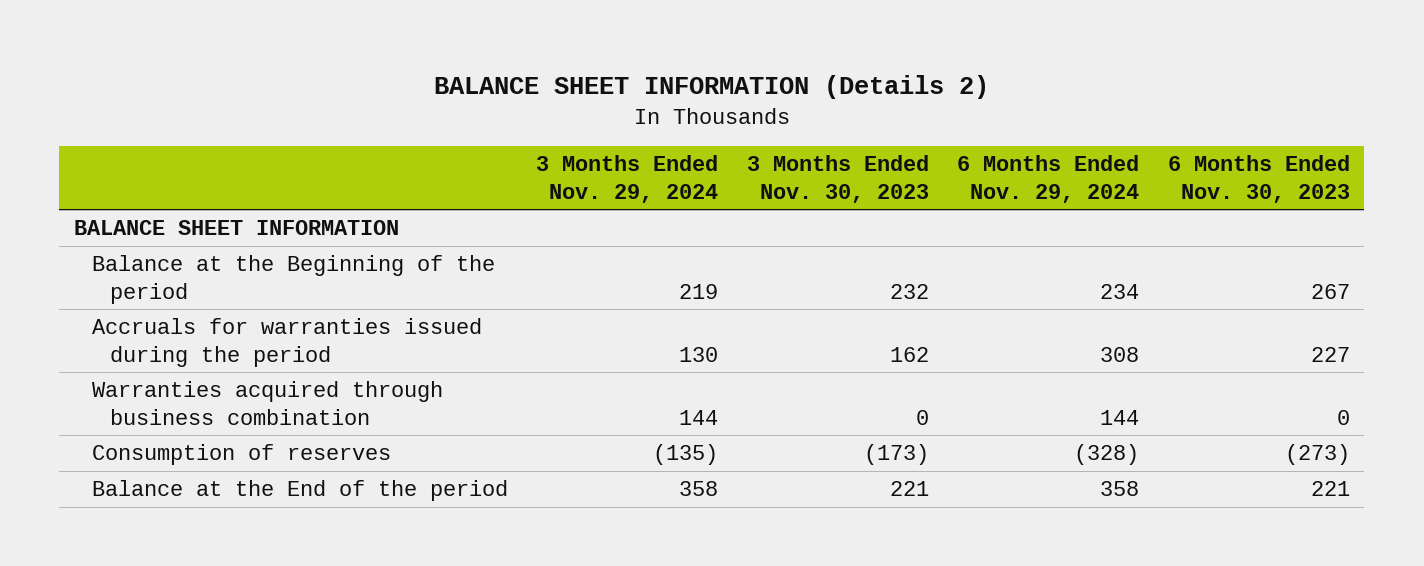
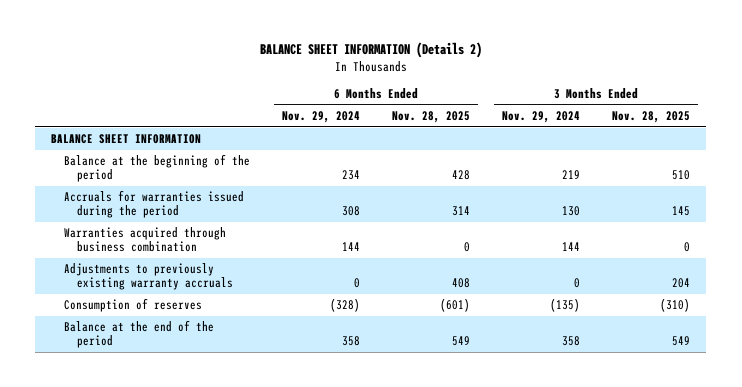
- | 3 Months Ended Nov. 29, 2024 | 3 Months Ended Nov. 30, 2023 | 6 Months Ended Nov. 29, 2024 | 6 Months Ended Nov. 30, 2023
+ | 6 Months Ended Nov. 29, 2024 | 6 Months Ended Nov. 28, 2025 | 3 Months Ended Nov. 29, 2024 | 3 Months Ended Nov. 28, 2025
- Balance at the Beginning of the period | 219 | 232 | 234 | 267
+ Balance at the beginning of the period | 234 | 428 | 219 | 510
+ Adjustments to previously existing warranty accruals | 0 | 408 | 0 | 204
- Balance at the End of the period | 358 | 221 | 358 | 221
+ Balance at the end of the period | 358 | 549 | 358 | 549

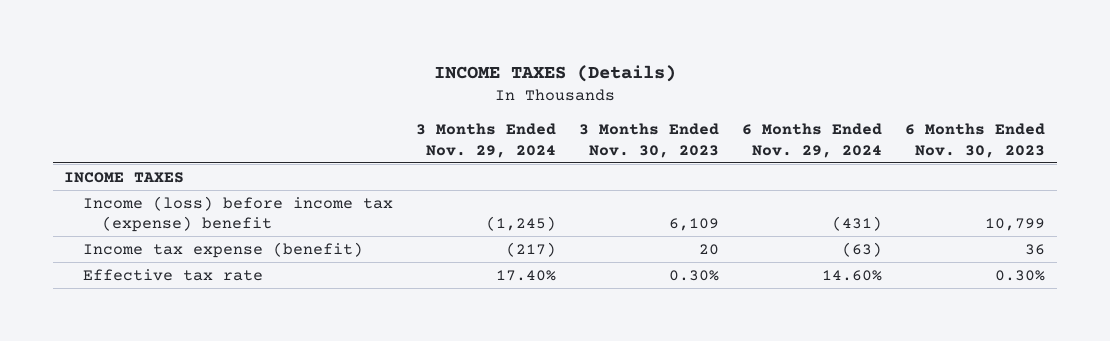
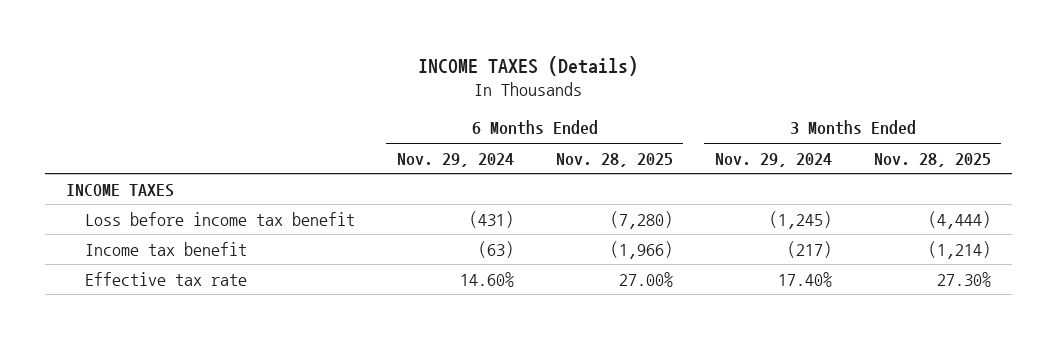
- | 3 Months Ended Nov. 29, 2024 | 3 Months Ended Nov. 30, 2023 | 6 Months Ended Nov. 29, 2024 | 6 Months Ended Nov. 30, 2023
+ | 6 Months Ended Nov. 29, 2024 | 6 Months Ended Nov. 28, 2025 | 3 Months Ended Nov. 29, 2024 | 3 Months Ended Nov. 28, 2025
- Income (loss) before income tax (expense) benefit | (1,245) | 6,109 | (431) | 10,799
- Income tax expense (benefit) | (217) | 20 | (63) | 36
+ Loss before income tax benefit | (431) | (7,280) | (1,245) | (4,444)
+ Income tax benefit | (63) | (1,966) | (217) | (1,214)

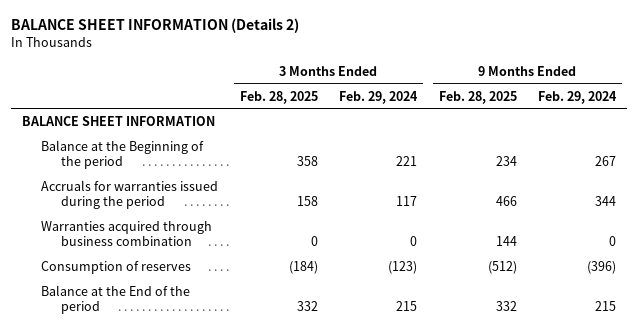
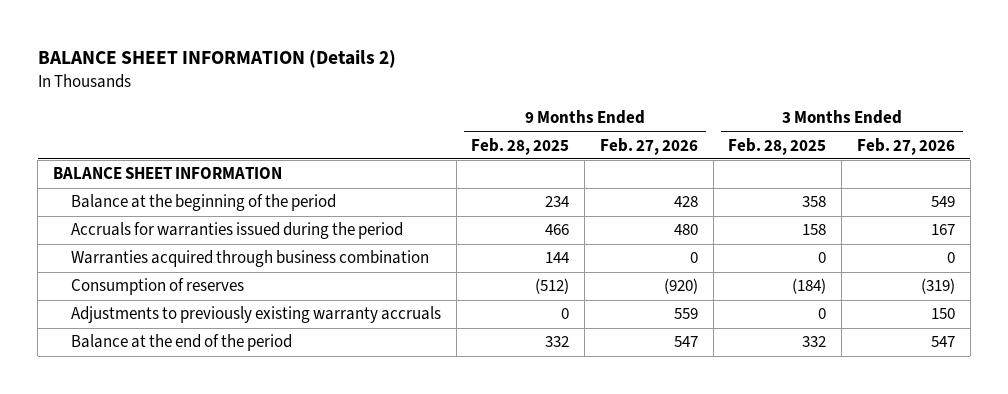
- | 3 Months Ended Feb. 28, 2025 | 3 Months Ended Feb. 29, 2024 | 9 Months Ended Feb. 28, 2025 | 9 Months Ended Feb. 29, 2024
+ | 9 Months Ended Feb. 28, 2025 | 9 Months Ended Feb. 27, 2026 | 3 Months Ended Feb. 28, 2025 | 3 Months Ended Feb. 27, 2026
- Balance at the Beginning of the period | 358 | 221 | 234 | 267
+ Balance at the beginning of the period | 234 | 428 | 358 | 549
- Balance at the End of the period | 332 | 215 | 332 | 215
+ Adjustments to previously existing warranty accruals | 0 | 559 | 0 | 150
+ Balance at the end of the period | 332 | 547 | 332 | 547

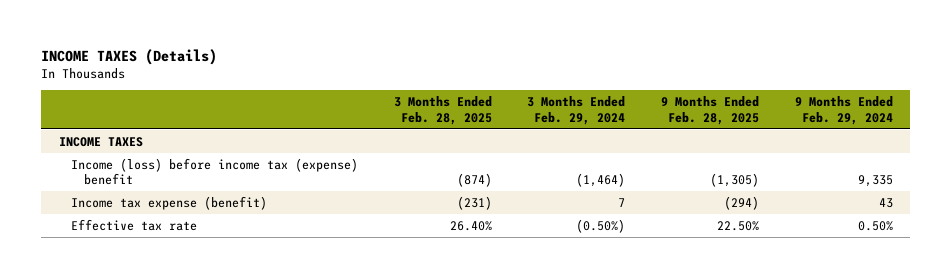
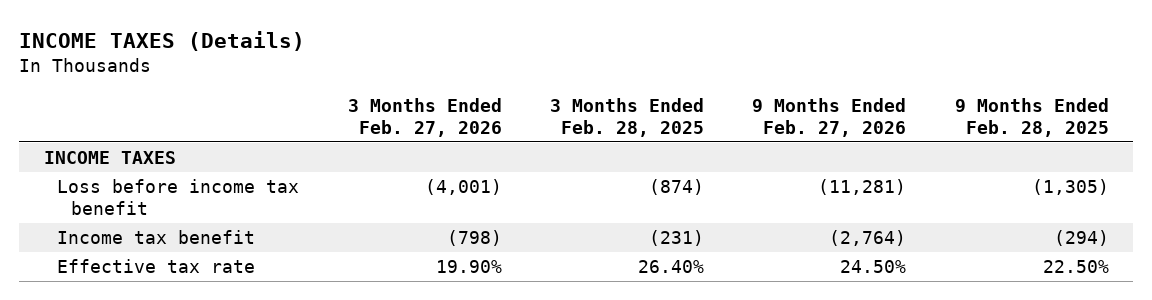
- | 3 Months Ended Feb. 28, 2025 | 3 Months Ended Feb. 29, 2024 | 9 Months Ended Feb. 28, 2025 | 9 Months Ended Feb. 29, 2024
+ | 3 Months Ended Feb. 27, 2026 | 3 Months Ended Feb. 28, 2025 | 9 Months Ended Feb. 27, 2026 | 9 Months Ended Feb. 28, 2025
- Income (loss) before income tax (expense) benefit | (874) | (1,464) | (1,305) | 9,335
- Income tax expense (benefit) | (231) | 7 | (294) | 43
+ Loss before income tax benefit | (4,001) | (874) | (11,281) | (1,305)
+ Income tax benefit | (798) | (231) | (2,764) | (294)

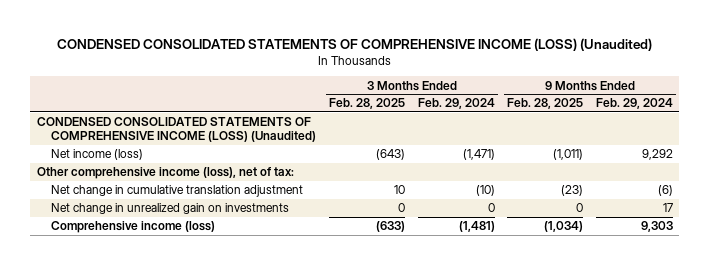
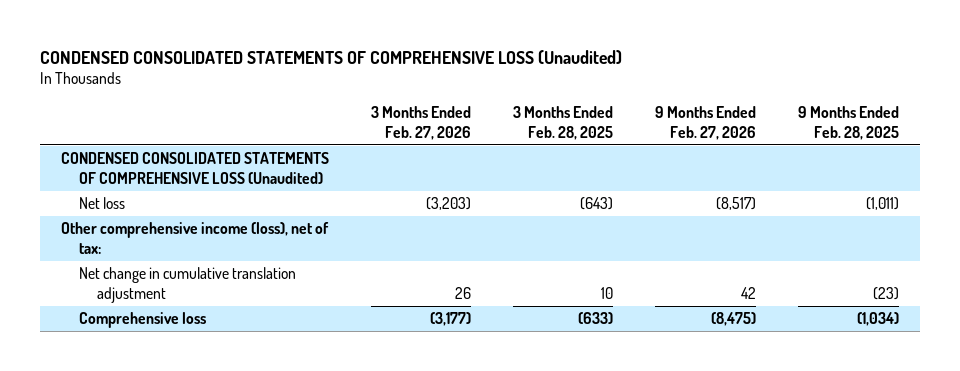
- CONDENSED CONSOLIDATED STATEMENTS OF COMPREHENSIVE INCOME (LOSS) (Unaudited)
+ CONDENSED CONSOLIDATED STATEMENTS OF COMPREHENSIVE LOSS (Unaudited)
- | 3 Months Ended Feb. 28, 2025 | 3 Months Ended Feb. 29, 2024 | 9 Months Ended Feb. 28, 2025 | 9 Months Ended Feb. 29, 2024
+ | 3 Months Ended Feb. 27, 2026 | 3 Months Ended Feb. 28, 2025 | 9 Months Ended Feb. 27, 2026 | 9 Months Ended Feb. 28, 2025
- CONDENSED CONSOLIDATED STATEMENTS OF COMPREHENSIVE INCOME (LOSS) (Unaudited)
- Net income (loss) | (643) | (1,471) | (1,011) | 9,292
+ CONDENSED CONSOLIDATED STATEMENTS OF COMPREHENSIVE LOSS (Unaudited)
+ Net loss | (3,203) | (643) | (8,517) | (1,011)
- Net change in unrealized gain on investments | 0 | 0 | 0 | 17
- Comprehensive income (loss) | (633) | (1,481) | (1,034) | 9,303
+ Comprehensive loss | (3,177) | (633) | (8,475) | (1,034)

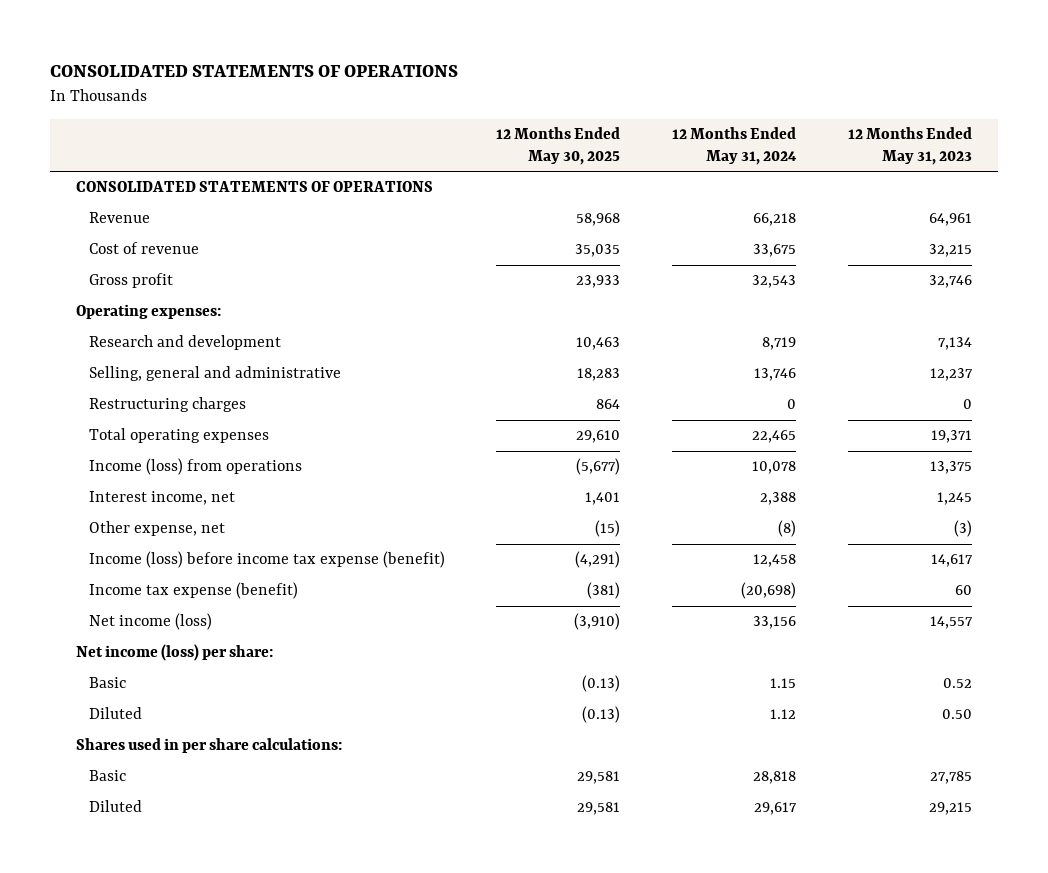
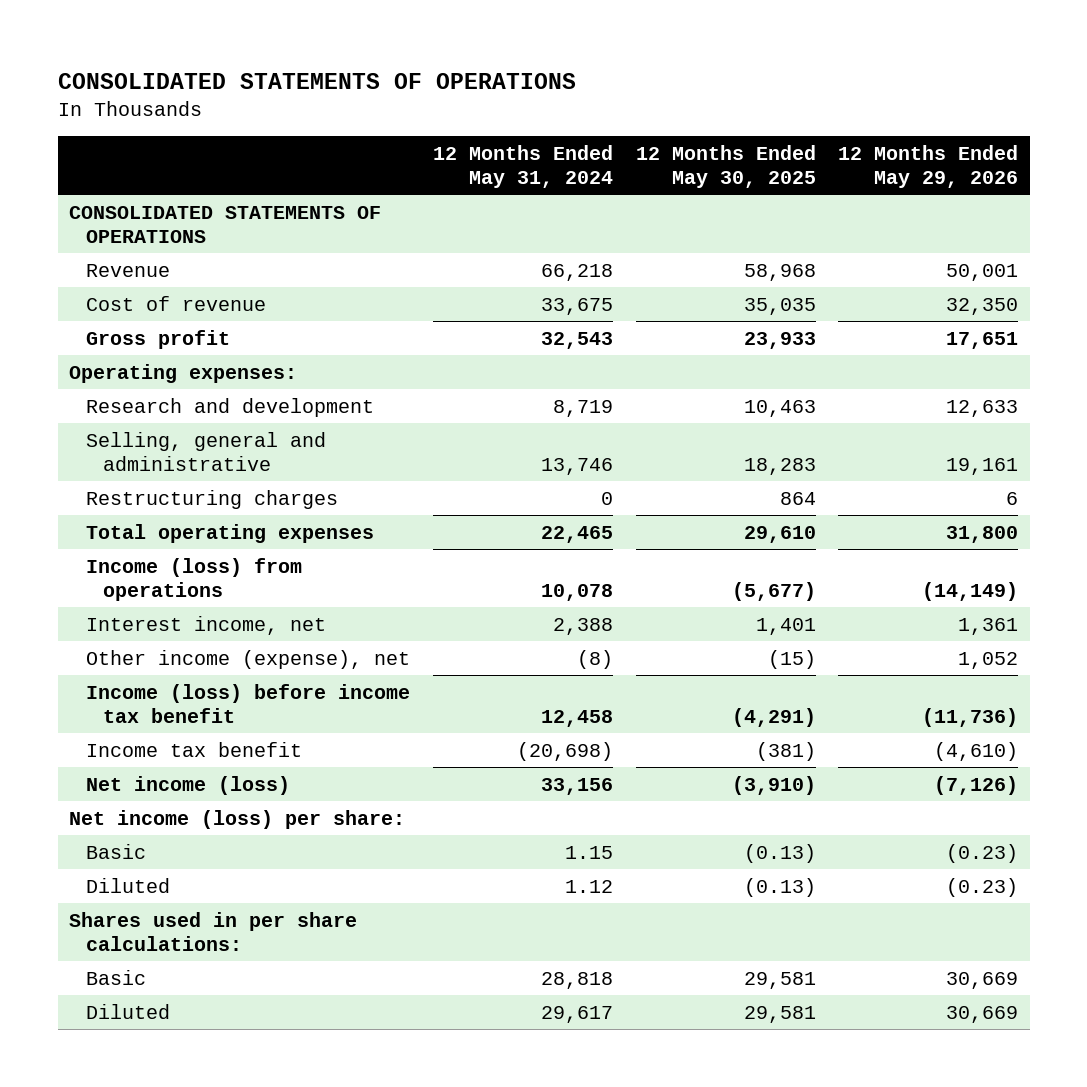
- | 12 Months Ended May 30, 2025 | 12 Months Ended May 31, 2024 | 12 Months Ended May 31, 2023
+ | 12 Months Ended May 31, 2024 | 12 Months Ended May 30, 2025 | 12 Months Ended May 29, 2026
- Other expense, net | (15) | (8) | (3)
- Income (loss) before income tax expense (benefit) | (4,291) | 12,458 | 14,617
- Income tax expense (benefit) | (381) | (20,698) | 60
+ Other income (expense), net | (8) | (15) | 1,052
+ Income (loss) before income tax benefit | 12,458 | (4,291) | (11,736)
+ Income tax benefit | (20,698) | (381) | (4,610)

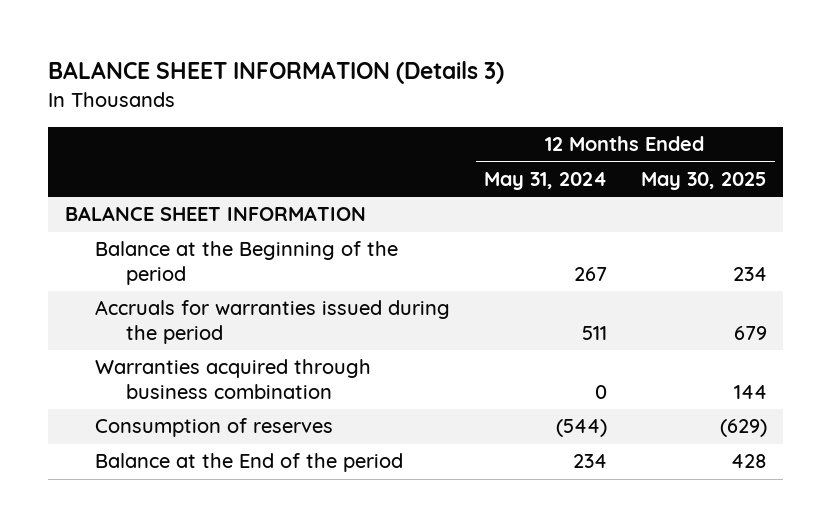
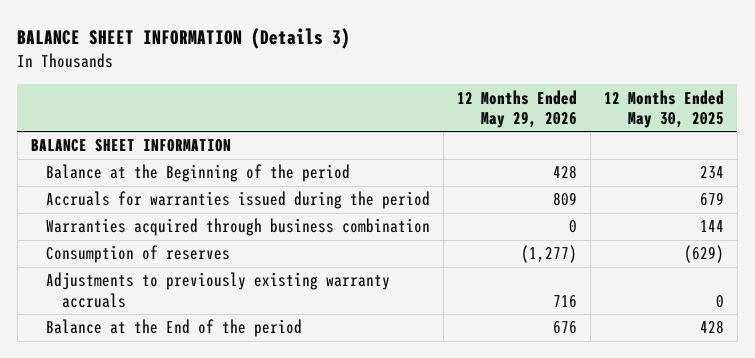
- | 12 Months Ended May 31, 2024 | 12 Months Ended May 30, 2025
+ | 12 Months Ended May 29, 2026 | 12 Months Ended May 30, 2025
+ Adjustments to previously existing warranty accruals | 716 | 0

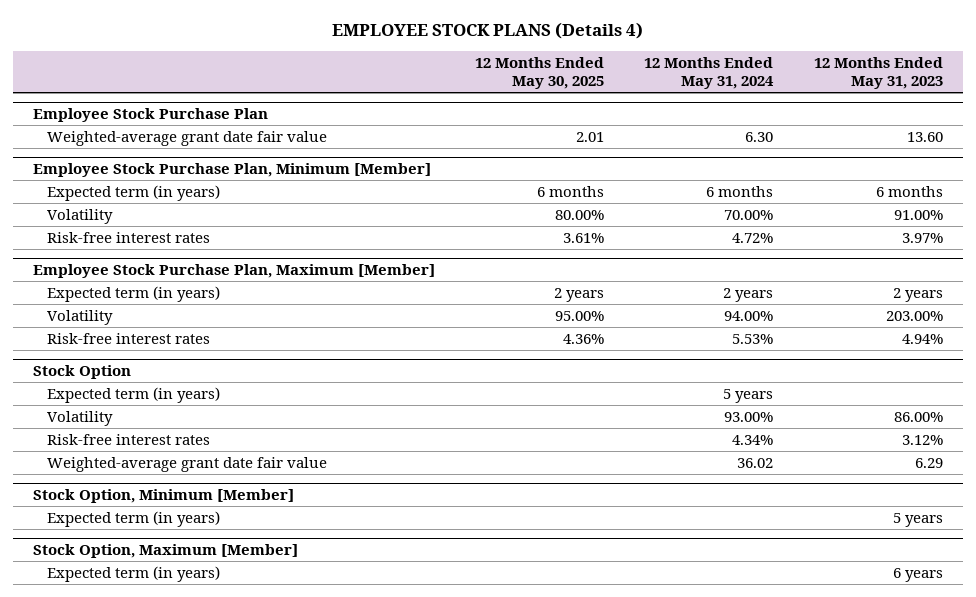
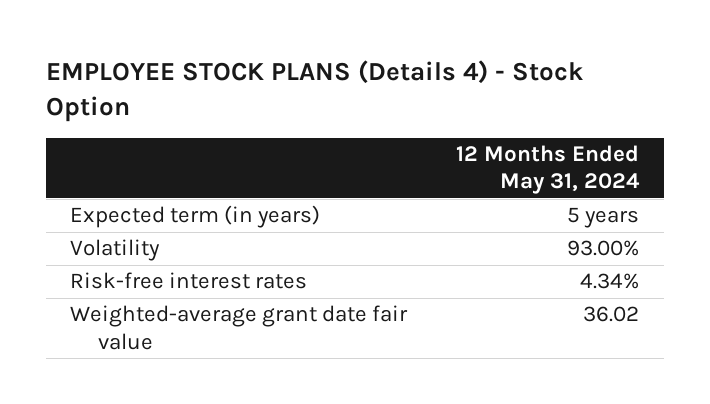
- EMPLOYEE STOCK PLANS (Details 4)
+ EMPLOYEE STOCK PLANS (Details 4) - Stock Option
- | 12 Months Ended May 30, 2025 | 12 Months Ended May 31, 2024 | 12 Months Ended May 31, 2023
+ | 12 Months Ended May 31, 2024
- Employee Stock Purchase Plan
- Weighted-average grant date fair value | 2.01 | 6.30 | 13.60
- Employee Stock Purchase Plan, Minimum [Member]
- Expected term (in years) | 6 months | 6 months | 6 months
- Volatility | 80.00% | 70.00% | 91.00%
- Risk-free interest rates | 3.61% | 4.72% | 3.97%
- Employee Stock Purchase Plan, Maximum [Member]
- Expected term (in years) | 2 years | 2 years | 2 years
- Volatility | 95.00% | 94.00% | 203.00%
- Risk-free interest rates | 4.36% | 5.53% | 4.94%
- Stock Option
- Stock Option, Minimum [Member]
- Expected term (in years) | | | 5 years
- Stock Option, Maximum [Member]
- Expected term (in years) | | | 6 years

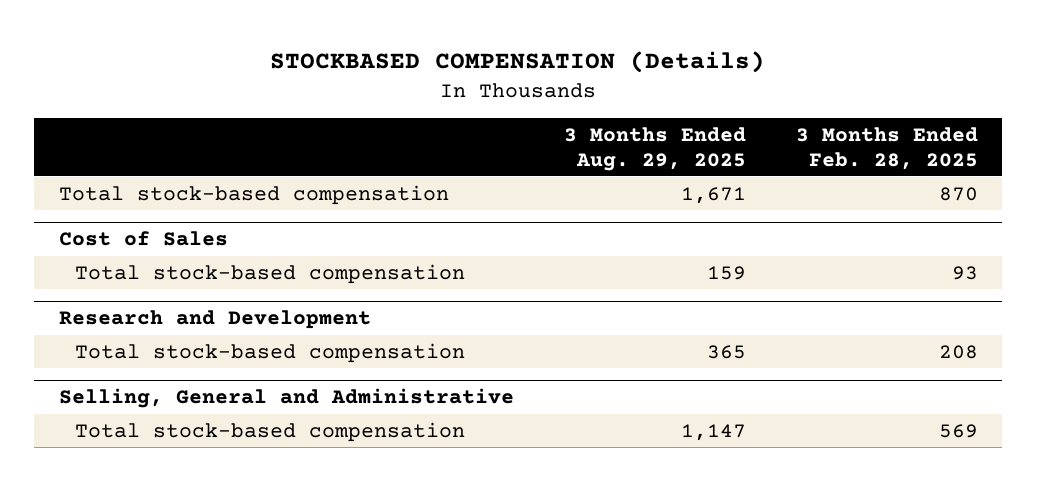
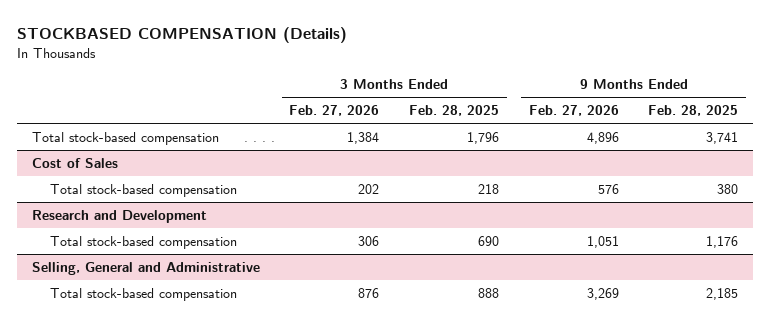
- | 3 Months Ended Aug. 29, 2025 | 3 Months Ended Feb. 28, 2025
+ | 3 Months Ended Feb. 27, 2026 | 3 Months Ended Feb. 28, 2025 | 9 Months Ended Feb. 27, 2026 | 9 Months Ended Feb. 28, 2025
- Total stock-based compensation | 1,671 | 870
+ Total stock-based compensation | 1,384 | 1,796 | 4,896 | 3,741
@ Cost of Sales
- Total stock-based compensation | 159 | 93
+ Total stock-based compensation | 202 | 218 | 576 | 380
@ Research and Development
- Total stock-based compensation | 365 | 208
+ Total stock-based compensation | 306 | 690 | 1,051 | 1,176
@ Selling, General and Administrative
- Total stock-based compensation | 1,147 | 569
+ Total stock-based compensation | 876 | 888 | 3,269 | 2,185

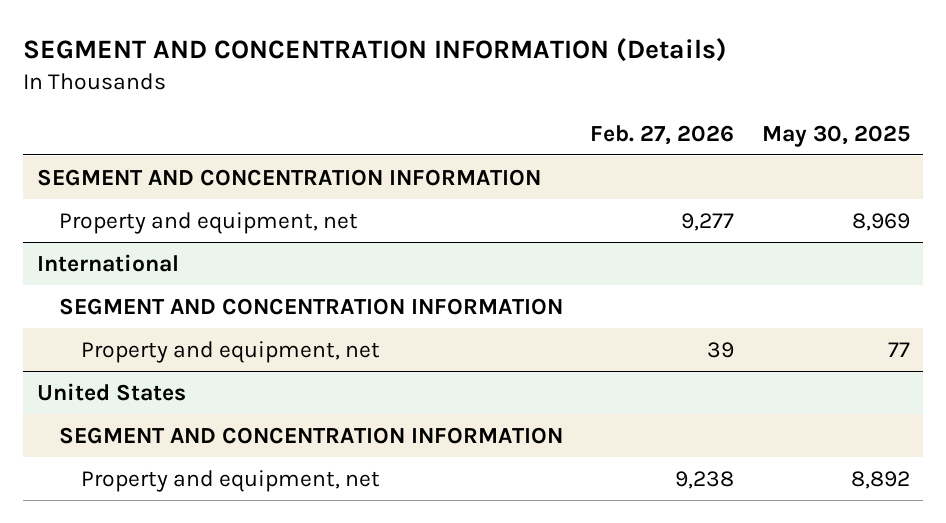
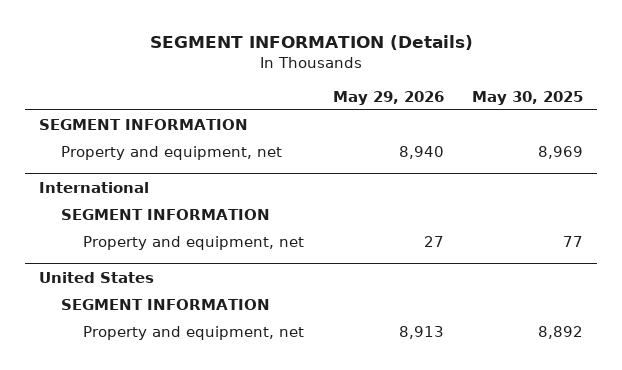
- SEGMENT AND CONCENTRATION INFORMATION (Details)
+ SEGMENT INFORMATION (Details)
- | Feb. 27, 2026 | May 30, 2025
+ | May 29, 2026 | May 30, 2025
- SEGMENT AND CONCENTRATION INFORMATION
+ SEGMENT INFORMATION
@ International
- SEGMENT AND CONCENTRATION INFORMATION
+ SEGMENT INFORMATION
@ United States
- SEGMENT AND CONCENTRATION INFORMATION
+ SEGMENT INFORMATION

